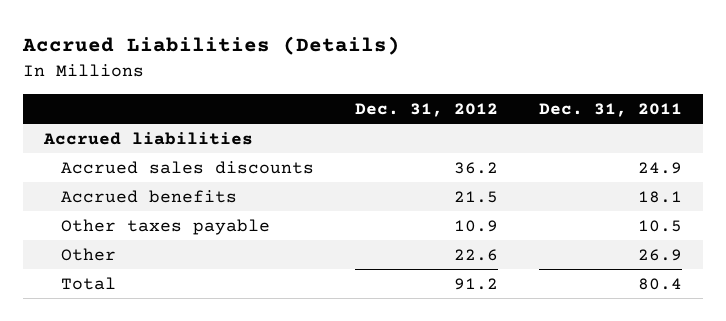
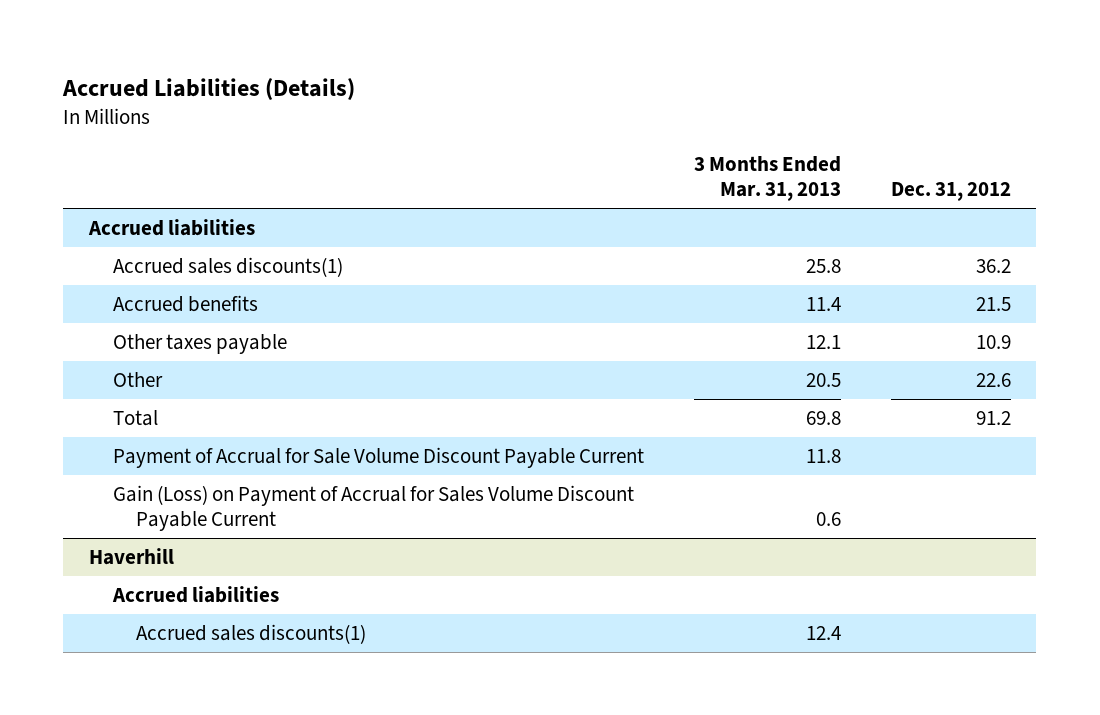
- | Dec. 31, 2012 | Dec. 31, 2011
+ | 3 Months Ended Mar. 31, 2013 | Dec. 31, 2012
- Accrued sales discounts | 36.2 | 24.9
+ Accrued sales discounts(1) | 25.8 | 36.2
+ Payment of Accrual for Sale Volume Discount Payable Current | 11.8 |
+ Gain (Loss) on Payment of Accrual for Sales Volume Discount Payable Current | 0.6 |
+ Haverhill
+ Accrued liabilities
+ Accrued sales discounts(1) | 12.4 |

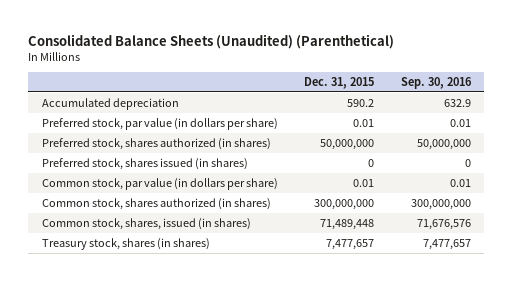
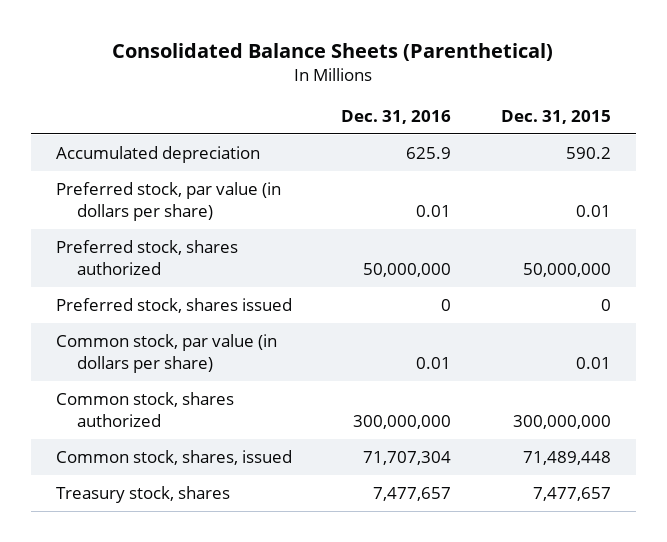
- Consolidated Balance Sheets (Unaudited) (Parenthetical)
+ Consolidated Balance Sheets (Parenthetical)
- | Dec. 31, 2015 | Sep. 30, 2016
+ | Dec. 31, 2016 | Dec. 31, 2015
- Preferred stock, shares authorized (in shares) | 50,000,000 | 50,000,000
- Preferred stock, shares issued (in shares) | 0 | 0
+ Preferred stock, shares authorized | 50,000,000 | 50,000,000
+ Preferred stock, shares issued | 0 | 0
- Common stock, shares authorized (in shares) | 300,000,000 | 300,000,000
- Common stock, shares, issued (in shares) | 71,489,448 | 71,676,576
- Treasury stock, shares (in shares) | 7,477,657 | 7,477,657
+ Common stock, shares authorized | 300,000,000 | 300,000,000
+ Common stock, shares, issued | 71,707,304 | 71,489,448
+ Treasury stock, shares | 7,477,657 | 7,477,657

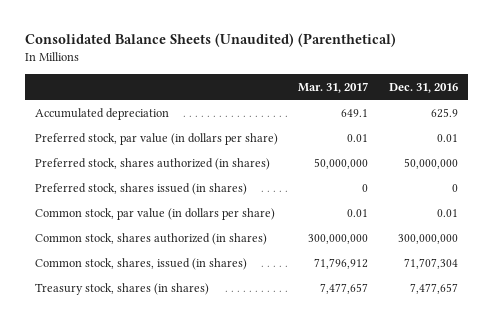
- Consolidated Balance Sheets (Parenthetical)
+ Consolidated Balance Sheets (Unaudited) (Parenthetical)
- | Dec. 31, 2016 | Dec. 31, 2015
+ | Mar. 31, 2017 | Dec. 31, 2016
- Preferred stock, shares authorized | 50,000,000 | 50,000,000
- Preferred stock, shares issued | 0 | 0
+ Preferred stock, shares authorized (in shares) | 50,000,000 | 50,000,000
+ Preferred stock, shares issued (in shares) | 0 | 0
- Common stock, shares authorized | 300,000,000 | 300,000,000
- Common stock, shares, issued | 71,707,304 | 71,489,448
- Treasury stock, shares | 7,477,657 | 7,477,657
+ Common stock, shares authorized (in shares) | 300,000,000 | 300,000,000
+ Common stock, shares, issued (in shares) | 71,796,912 | 71,707,304
+ Treasury stock, shares (in shares) | 7,477,657 | 7,477,657

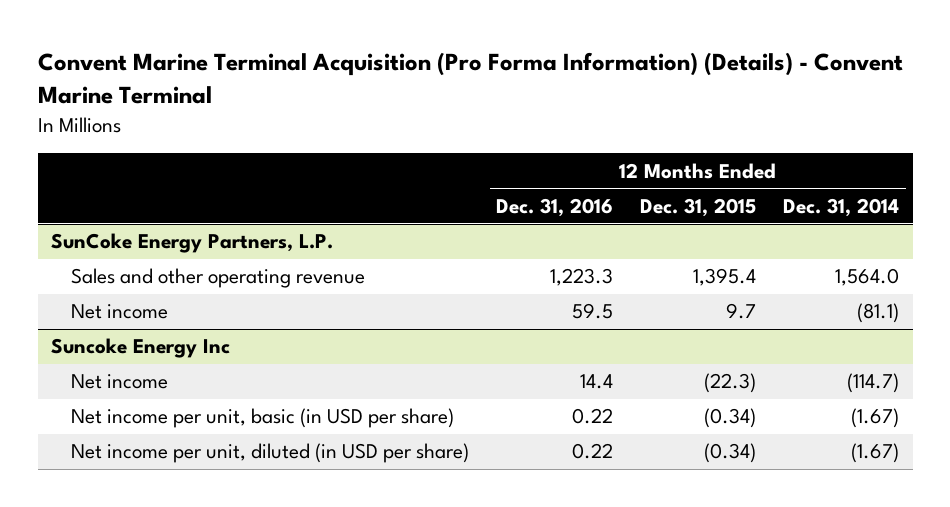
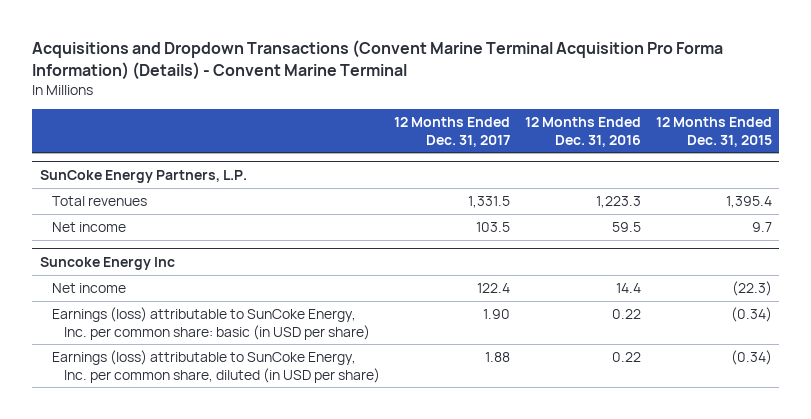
- Convent Marine Terminal Acquisition (Pro Forma Information) (Details) - Convent Marine Terminal
+ Acquisitions and Dropdown Transactions (Convent Marine Terminal Acquisition Pro Forma Information) (Details) - Convent Marine Terminal
- | 12 Months Ended Dec. 31, 2016 | 12 Months Ended Dec. 31, 2015 | 12 Months Ended Dec. 31, 2014
+ | 12 Months Ended Dec. 31, 2017 | 12 Months Ended Dec. 31, 2016 | 12 Months Ended Dec. 31, 2015
@ SunCoke Energy Partners, L.P.
- Sales and other operating revenue | 1,223.3 | 1,395.4 | 1,564.0
+ Total revenues | 1,331.5 | 1,223.3 | 1,395.4
@ Suncoke Energy Inc
- Net income per unit, basic (in USD per share) | 0.22 | (0.34) | (1.67)
- Net income per unit, diluted (in USD per share) | 0.22 | (0.34) | (1.67)
+ Earnings (loss) attributable to SunCoke Energy, Inc. per common share: basic (in USD per share) | 1.90 | 0.22 | (0.34)
+ Earnings (loss) attributable to SunCoke Energy, Inc. per common share, diluted (in USD per share) | 1.88 | 0.22 | (0.34)

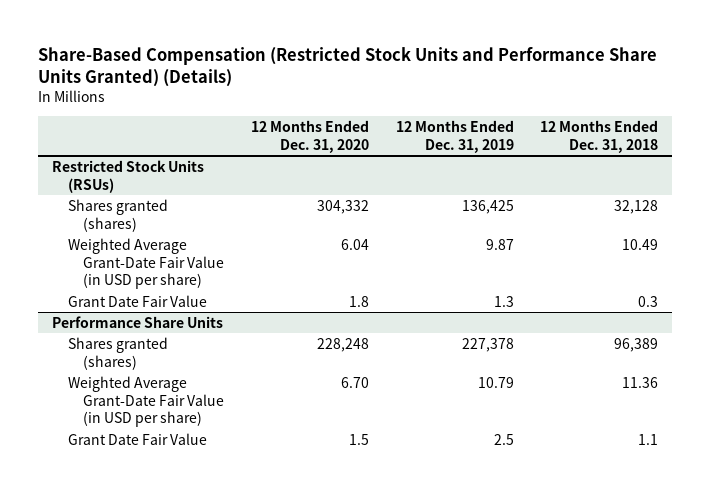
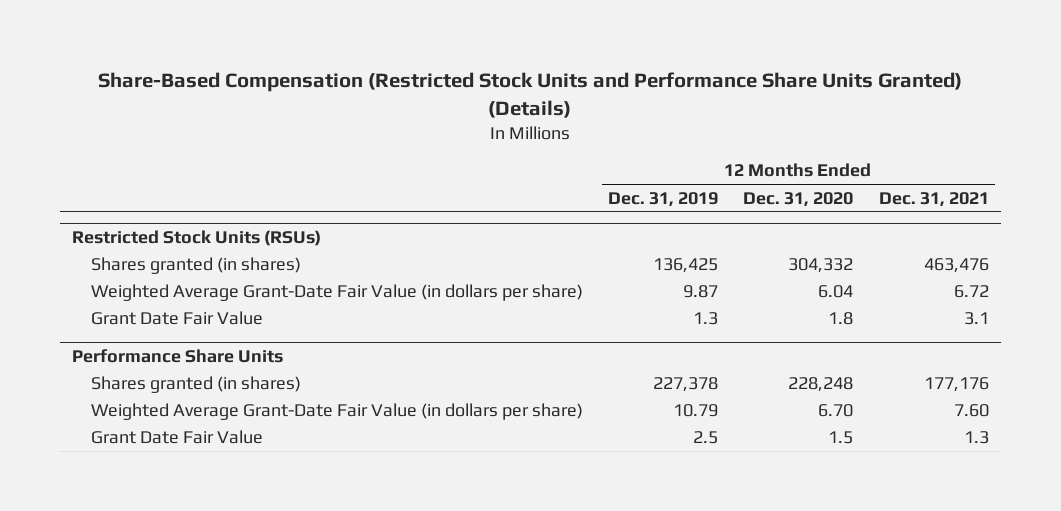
- | 12 Months Ended Dec. 31, 2020 | 12 Months Ended Dec. 31, 2019 | 12 Months Ended Dec. 31, 2018
+ | 12 Months Ended Dec. 31, 2019 | 12 Months Ended Dec. 31, 2020 | 12 Months Ended Dec. 31, 2021
@ Restricted Stock Units (RSUs)
- Shares granted (shares) | 304,332 | 136,425 | 32,128
- Weighted Average Grant-Date Fair Value (in USD per share) | 6.04 | 9.87 | 10.49
+ Shares granted (in shares) | 136,425 | 304,332 | 463,476
+ Weighted Average Grant-Date Fair Value (in dollars per share) | 9.87 | 6.04 | 6.72
@ Performance Share Units
- Shares granted (shares) | 228,248 | 227,378 | 96,389
- Weighted Average Grant-Date Fair Value (in USD per share) | 6.70 | 10.79 | 11.36
+ Shares granted (in shares) | 227,378 | 228,248 | 177,176
+ Weighted Average Grant-Date Fair Value (in dollars per share) | 10.79 | 6.70 | 7.60

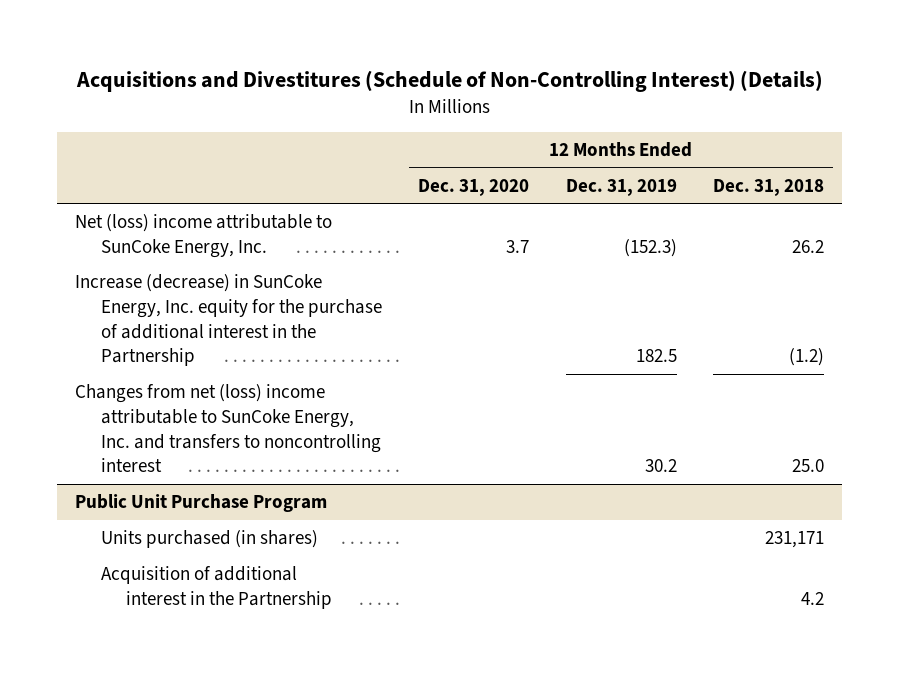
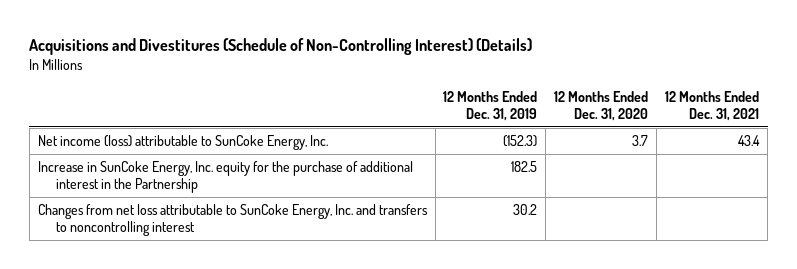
- | 12 Months Ended Dec. 31, 2020 | 12 Months Ended Dec. 31, 2019 | 12 Months Ended Dec. 31, 2018
+ | 12 Months Ended Dec. 31, 2019 | 12 Months Ended Dec. 31, 2020 | 12 Months Ended Dec. 31, 2021
- Net (loss) income attributable to SunCoke Energy, Inc. | 3.7 | (152.3) | 26.2
- Increase (decrease) in SunCoke Energy, Inc. equity for the purchase of additional interest in the Partnership | | 182.5 | (1.2)
- Changes from net (loss) income attributable to SunCoke Energy, Inc. and transfers to noncontrolling interest | | 30.2 | 25.0
- Public Unit Purchase Program
- Units purchased (in shares) | | | 231,171
- Acquisition of additional interest in the Partnership | | | 4.2
+ Net income (loss) attributable to SunCoke Energy, Inc. | (152.3) | 3.7 | 43.4
+ Increase in SunCoke Energy, Inc. equity for the purchase of additional interest in the Partnership | 182.5 | |
+ Changes from net loss attributable to SunCoke Energy, Inc. and transfers to noncontrolling interest | 30.2 | |

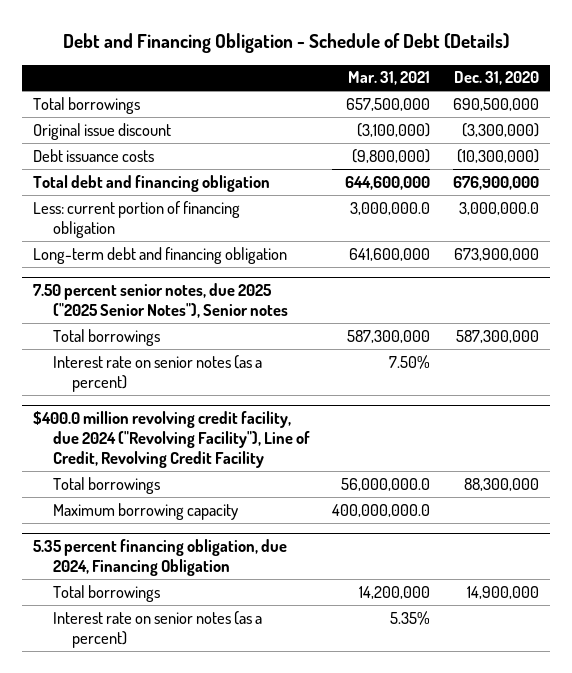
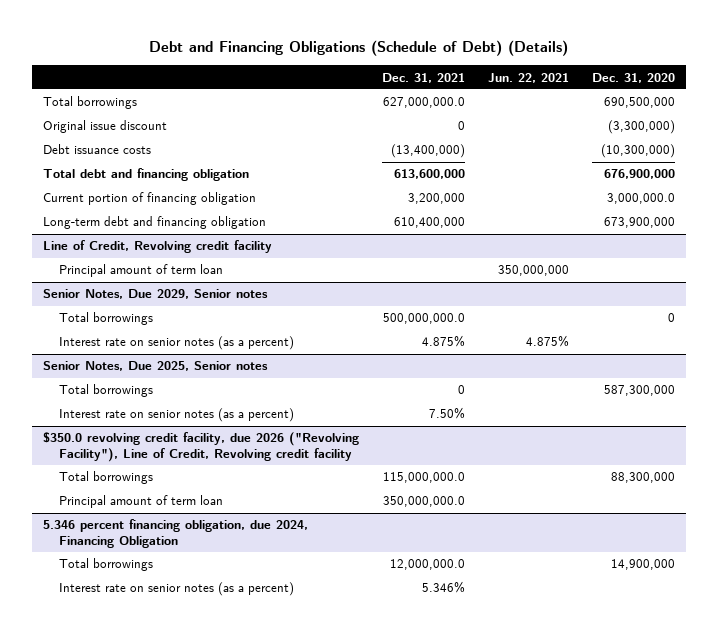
- Debt and Financing Obligation - Schedule of Debt (Details)
+ Debt and Financing Obligations (Schedule of Debt) (Details)
- | Mar. 31, 2021 | Dec. 31, 2020
+ | Dec. 31, 2021 | Jun. 22, 2021 | Dec. 31, 2020
- Less: current portion of financing obligation | 3,000,000.0 | 3,000,000.0
+ Current portion of financing obligation | 3,200,000 | | 3,000,000.0
- 7.50 percent senior notes, due 2025 ("2025 Senior Notes"), Senior notes
+ Line of Credit, Revolving credit facility
+ Principal amount of term loan | | 350,000,000 |
+ Senior Notes, Due 2029, Senior notes
+ Total borrowings | 500,000,000.0 | | 0
+ Interest rate on senior notes (as a percent) | 4.875% | 4.875% |
+ Senior Notes, Due 2025, Senior notes
- $400.0 million revolving credit facility, due 2024 ("Revolving Facility"), Line of Credit, Revolving Credit Facility
+ $350.0 revolving credit facility, due 2026 ("Revolving Facility"), Line of Credit, Revolving credit facility
- Maximum borrowing capacity | 400,000,000.0 |
- 5.35 percent financing obligation, due 2024, Financing Obligation
+ Principal amount of term loan | 350,000,000.0 | |
+ 5.346 percent financing obligation, due 2024, Financing Obligation

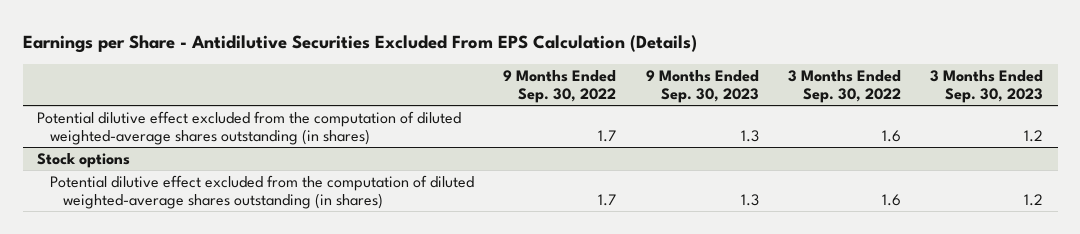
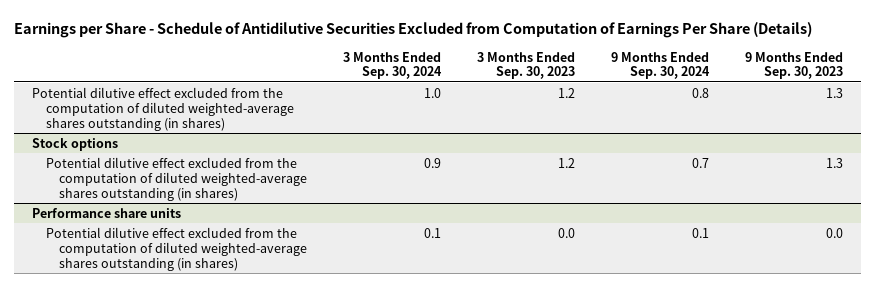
- Earnings per Share - Antidilutive Securities Excluded From EPS Calculation (Details)
+ Earnings per Share - Schedule of Antidilutive Securities Excluded from Computation of Earnings Per Share (Details)
- | 9 Months Ended Sep. 30, 2022 | 9 Months Ended Sep. 30, 2023 | 3 Months Ended Sep. 30, 2022 | 3 Months Ended Sep. 30, 2023
+ | 3 Months Ended Sep. 30, 2024 | 3 Months Ended Sep. 30, 2023 | 9 Months Ended Sep. 30, 2024 | 9 Months Ended Sep. 30, 2023
+ Performance share units
+ Potential dilutive effect excluded from the computation of diluted weighted-average shares outstanding (in shares) | 0.1 | 0.0 | 0.1 | 0.0

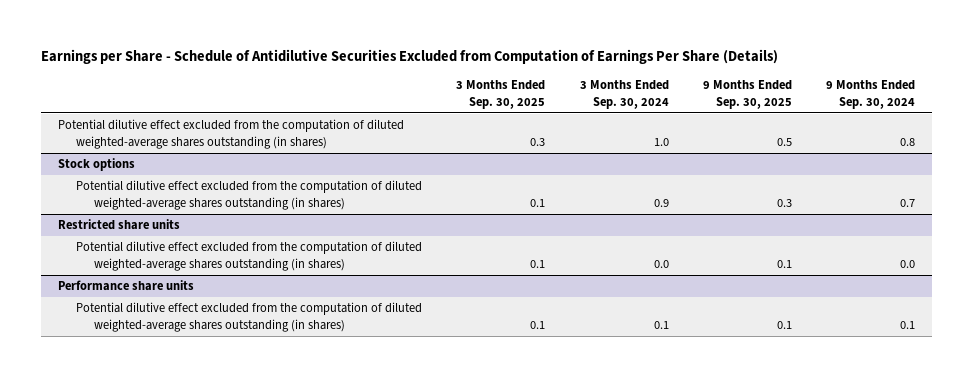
- | 3 Months Ended Sep. 30, 2024 | 3 Months Ended Sep. 30, 2023 | 9 Months Ended Sep. 30, 2024 | 9 Months Ended Sep. 30, 2023
+ | 3 Months Ended Sep. 30, 2025 | 3 Months Ended Sep. 30, 2024 | 9 Months Ended Sep. 30, 2025 | 9 Months Ended Sep. 30, 2024
+ Restricted share units
+ Potential dilutive effect excluded from the computation of diluted weighted-average shares outstanding (in shares) | 0.1 | 0.0 | 0.1 | 0.0

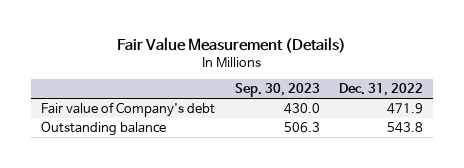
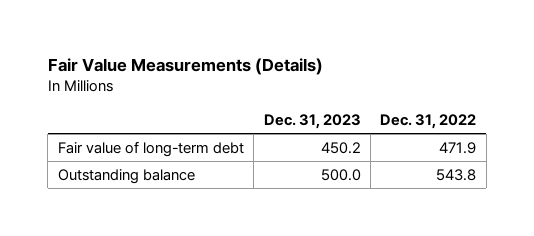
- Fair Value Measurement (Details)
+ Fair Value Measurements (Details)
- | Sep. 30, 2023 | Dec. 31, 2022
+ | Dec. 31, 2023 | Dec. 31, 2022
- Fair value of Company's debt | 430.0 | 471.9
+ Fair value of long-term debt | 450.2 | 471.9

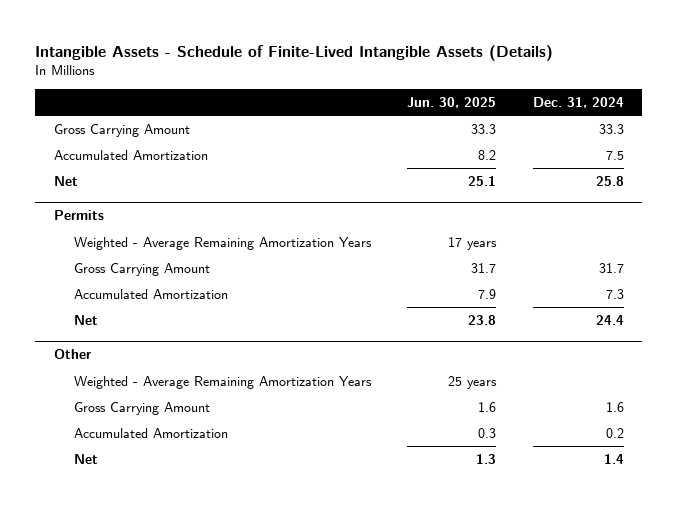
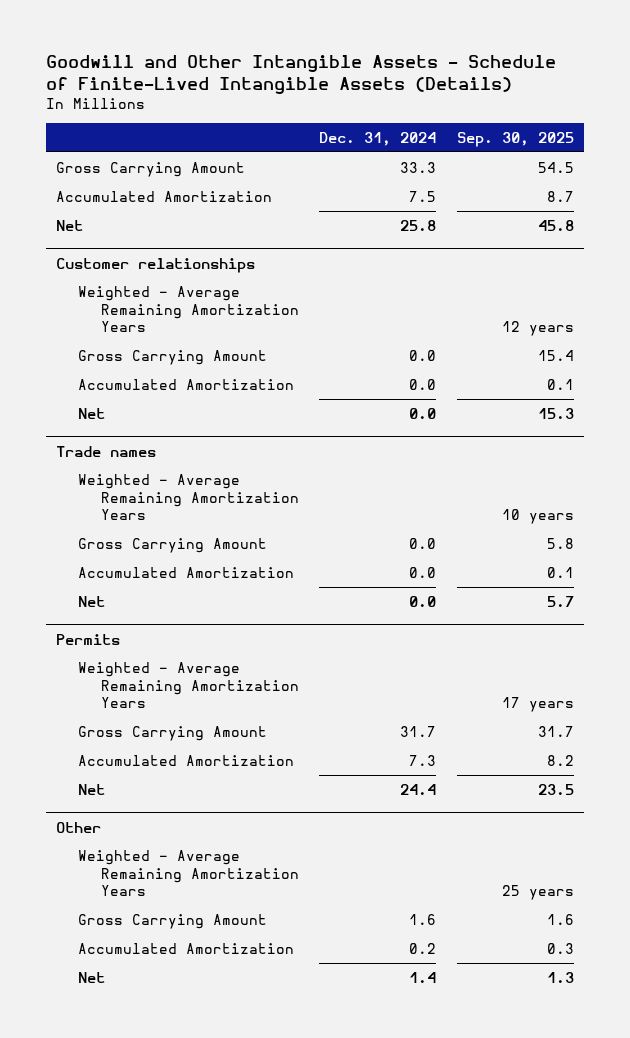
- Intangible Assets - Schedule of Finite-Lived Intangible Assets (Details)
+ Goodwill and Other Intangible Assets - Schedule of Finite-Lived Intangible Assets (Details)
- | Jun. 30, 2025 | Dec. 31, 2024
+ | Dec. 31, 2024 | Sep. 30, 2025
+ Customer relationships
+ Weighted - Average Remaining Amortization Years | | 12 years
+ Gross Carrying Amount | 0.0 | 15.4
+ Accumulated Amortization | 0.0 | 0.1
+ Net | 0.0 | 15.3
+ Trade names
+ Weighted - Average Remaining Amortization Years | | 10 years
+ Gross Carrying Amount | 0.0 | 5.8
+ Accumulated Amortization | 0.0 | 0.1
+ Net | 0.0 | 5.7

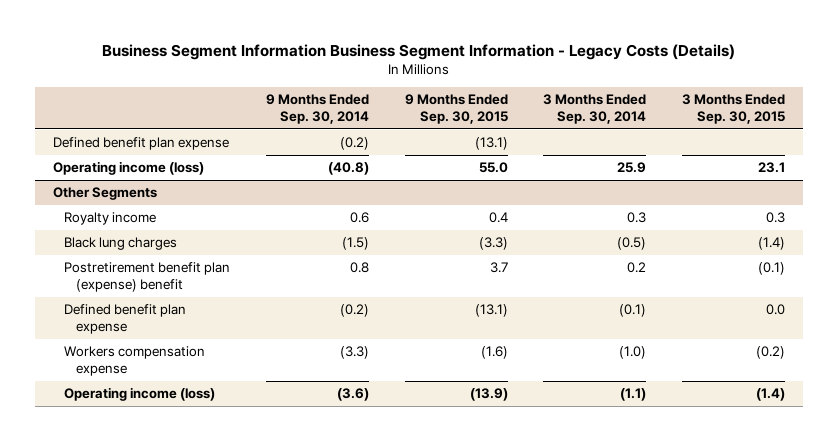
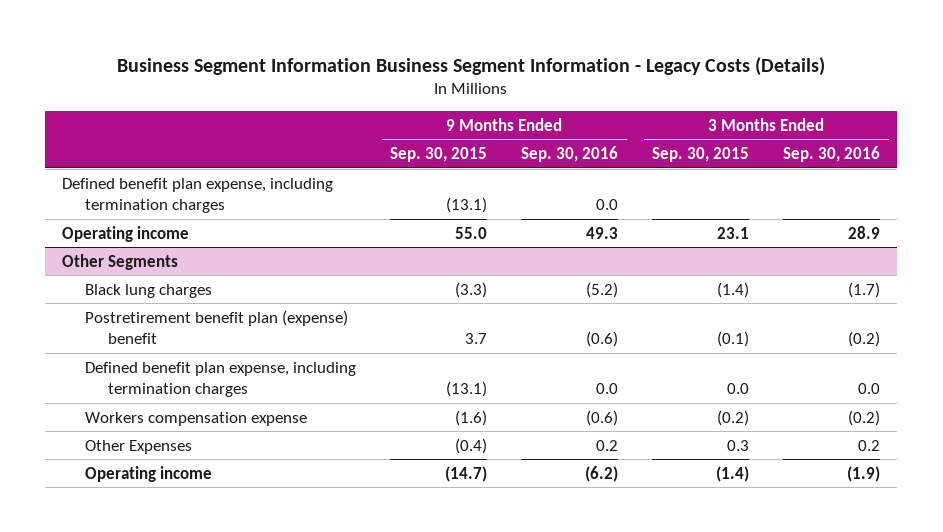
- | 9 Months Ended Sep. 30, 2014 | 9 Months Ended Sep. 30, 2015 | 3 Months Ended Sep. 30, 2014 | 3 Months Ended Sep. 30, 2015
+ | 9 Months Ended Sep. 30, 2015 | 9 Months Ended Sep. 30, 2016 | 3 Months Ended Sep. 30, 2015 | 3 Months Ended Sep. 30, 2016
- Defined benefit plan expense | (0.2) | (13.1) | |
- Operating income (loss) | (40.8) | 55.0 | 25.9 | 23.1
+ Defined benefit plan expense, including termination charges | (13.1) | 0.0 | |
+ Operating income | 55.0 | 49.3 | 23.1 | 28.9
@ Other Segments
- Royalty income | 0.6 | 0.4 | 0.3 | 0.3
- Defined benefit plan expense | (0.2) | (13.1) | (0.1) | 0.0
+ Defined benefit plan expense, including termination charges | (13.1) | 0.0 | 0.0 | 0.0
- Operating income (loss) | (3.6) | (13.9) | (1.1) | (1.4)
+ Other Expenses | (0.4) | 0.2 | 0.3 | 0.2
+ Operating income | (14.7) | (6.2) | (1.4) | (1.9)

